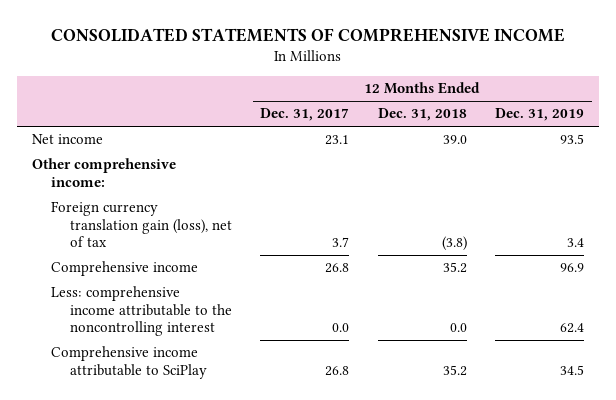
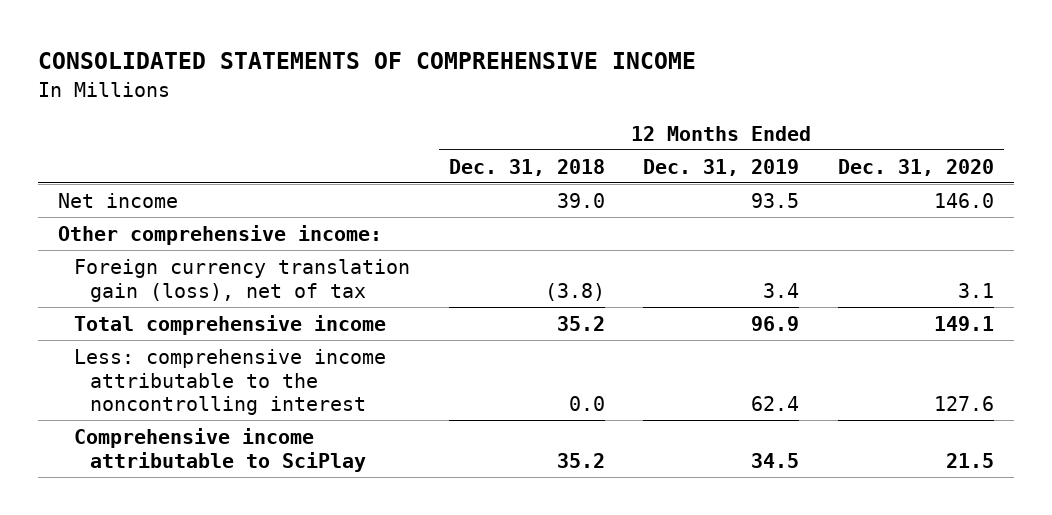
- | 12 Months Ended Dec. 31, 2017 | 12 Months Ended Dec. 31, 2018 | 12 Months Ended Dec. 31, 2019
+ | 12 Months Ended Dec. 31, 2018 | 12 Months Ended Dec. 31, 2019 | 12 Months Ended Dec. 31, 2020
- Comprehensive income | 26.8 | 35.2 | 96.9
+ Total comprehensive income | 35.2 | 96.9 | 149.1

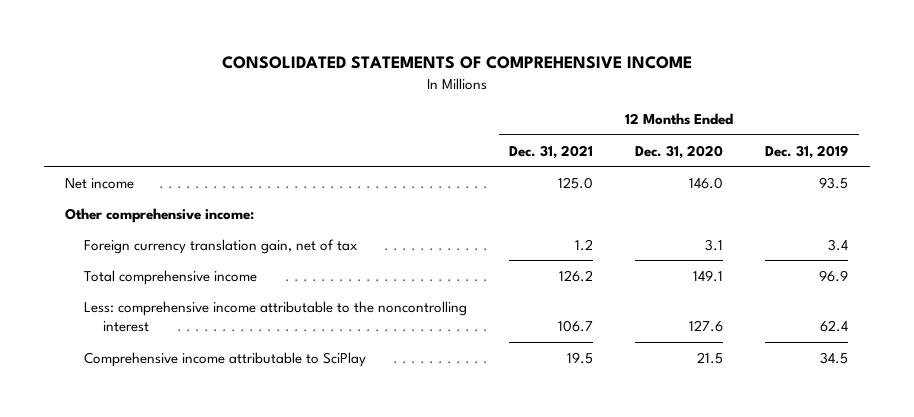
- | 12 Months Ended Dec. 31, 2018 | 12 Months Ended Dec. 31, 2019 | 12 Months Ended Dec. 31, 2020
+ | 12 Months Ended Dec. 31, 2021 | 12 Months Ended Dec. 31, 2020 | 12 Months Ended Dec. 31, 2019
- Foreign currency translation gain (loss), net of tax | (3.8) | 3.4 | 3.1
+ Foreign currency translation gain, net of tax | 1.2 | 3.1 | 3.4

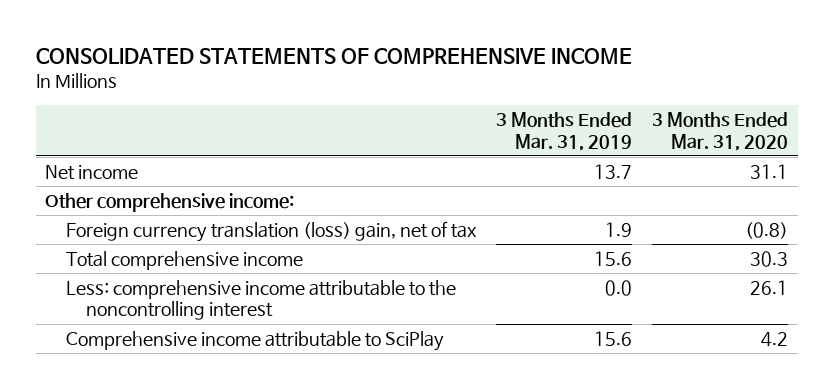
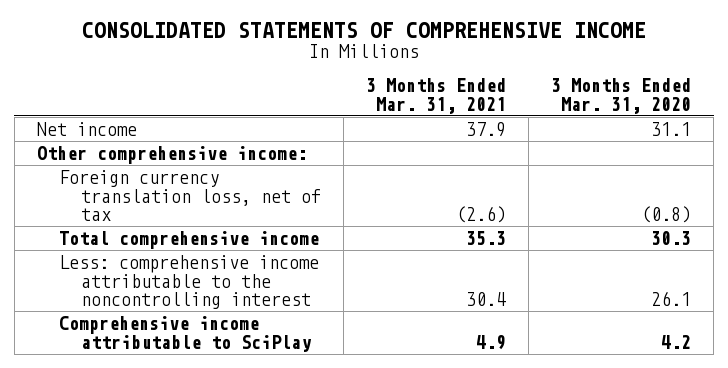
- | 3 Months Ended Mar. 31, 2019 | 3 Months Ended Mar. 31, 2020
+ | 3 Months Ended Mar. 31, 2021 | 3 Months Ended Mar. 31, 2020
- Foreign currency translation (loss) gain, net of tax | 1.9 | (0.8)
+ Foreign currency translation loss, net of tax | (2.6) | (0.8)

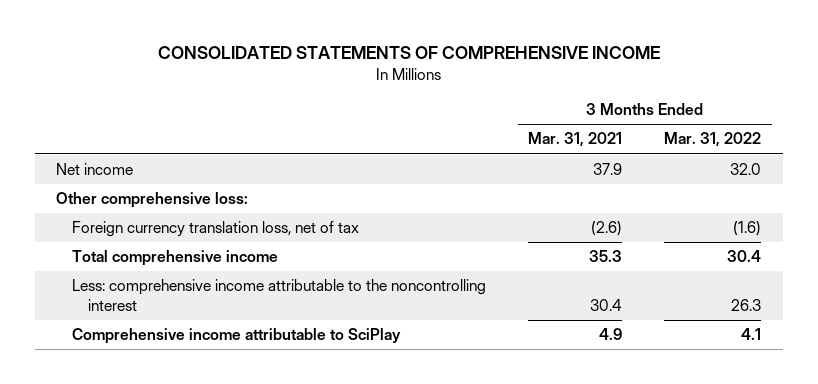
- | 3 Months Ended Mar. 31, 2021 | 3 Months Ended Mar. 31, 2020
+ | 3 Months Ended Mar. 31, 2021 | 3 Months Ended Mar. 31, 2022
- Other comprehensive income:
+ Other comprehensive loss:

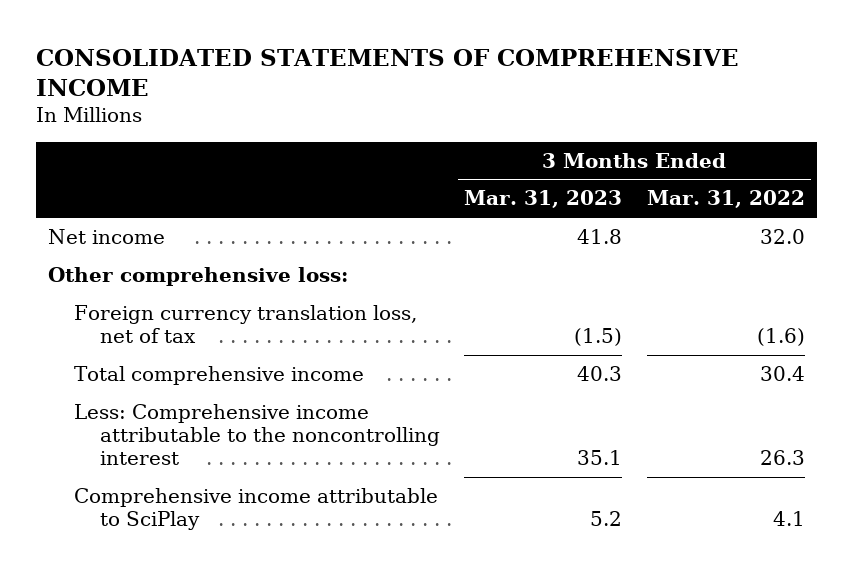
- | 3 Months Ended Mar. 31, 2021 | 3 Months Ended Mar. 31, 2022
+ | 3 Months Ended Mar. 31, 2023 | 3 Months Ended Mar. 31, 2022
- Less: comprehensive income attributable to the noncontrolling interest | 30.4 | 26.3
+ Less: Comprehensive income attributable to the noncontrolling interest | 35.1 | 26.3

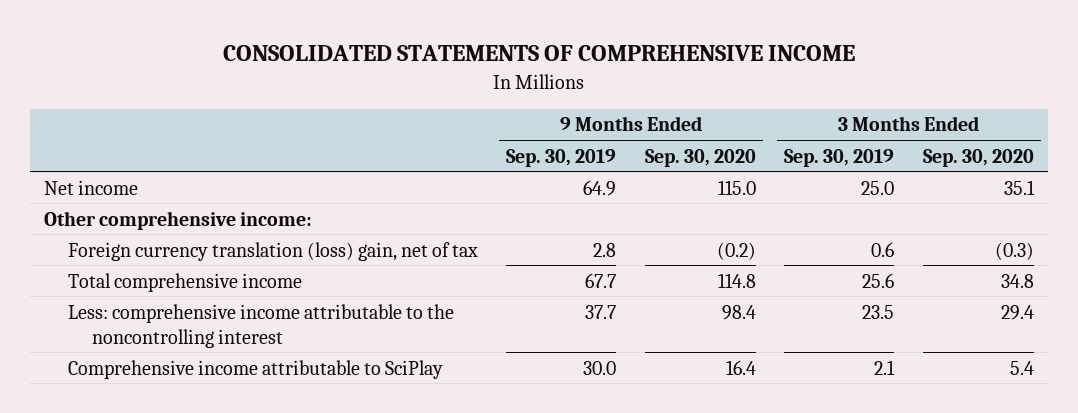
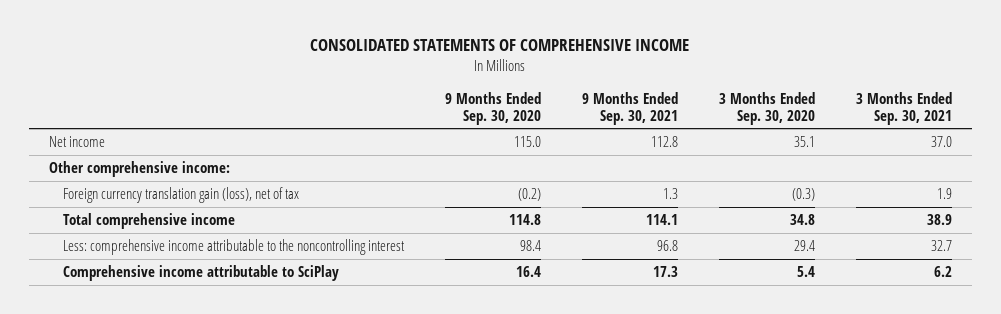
- | 9 Months Ended Sep. 30, 2019 | 9 Months Ended Sep. 30, 2020 | 3 Months Ended Sep. 30, 2019 | 3 Months Ended Sep. 30, 2020
+ | 9 Months Ended Sep. 30, 2020 | 9 Months Ended Sep. 30, 2021 | 3 Months Ended Sep. 30, 2020 | 3 Months Ended Sep. 30, 2021
- Foreign currency translation (loss) gain, net of tax | 2.8 | (0.2) | 0.6 | (0.3)
+ Foreign currency translation gain (loss), net of tax | (0.2) | 1.3 | (0.3) | 1.9

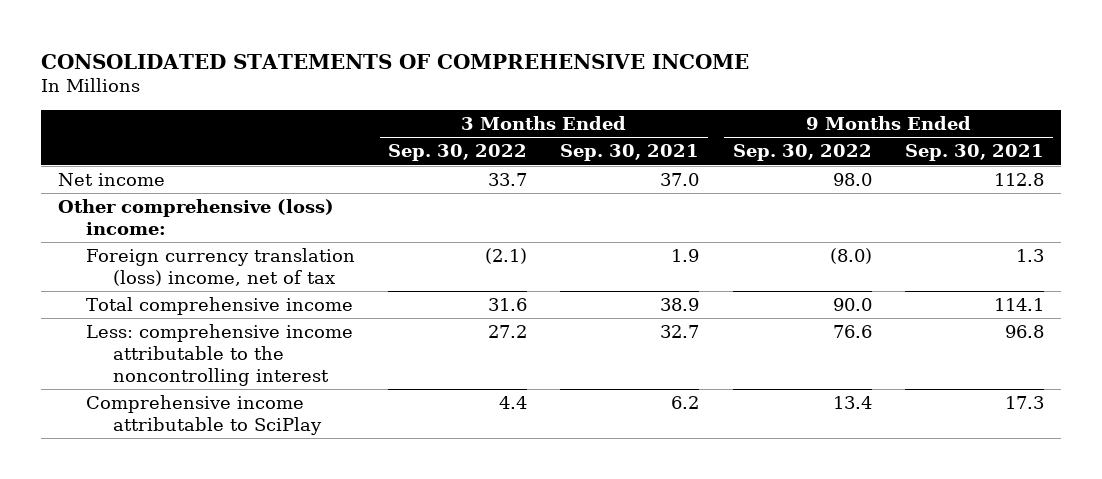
- | 9 Months Ended Sep. 30, 2020 | 9 Months Ended Sep. 30, 2021 | 3 Months Ended Sep. 30, 2020 | 3 Months Ended Sep. 30, 2021
+ | 3 Months Ended Sep. 30, 2022 | 3 Months Ended Sep. 30, 2021 | 9 Months Ended Sep. 30, 2022 | 9 Months Ended Sep. 30, 2021
- Other comprehensive income:
- Foreign currency translation gain (loss), net of tax | (0.2) | 1.3 | (0.3) | 1.9
+ Other comprehensive (loss) income:
+ Foreign currency translation (loss) income, net of tax | (2.1) | 1.9 | (8.0) | 1.3

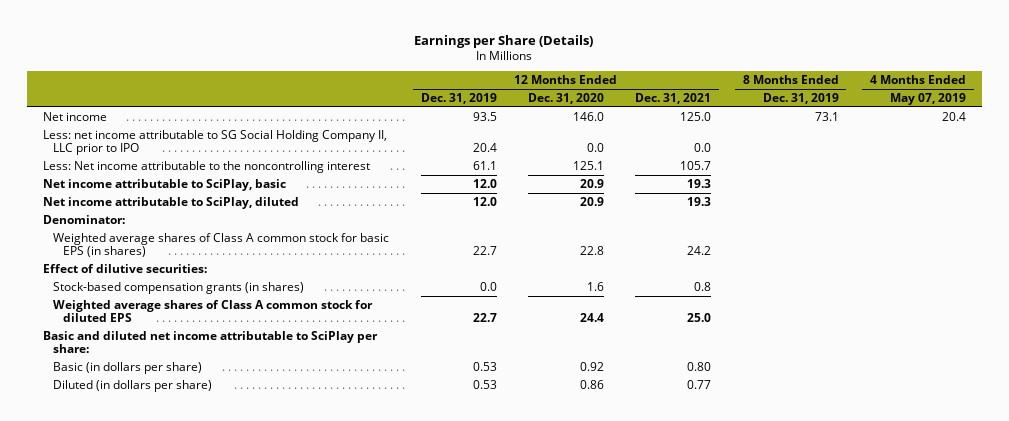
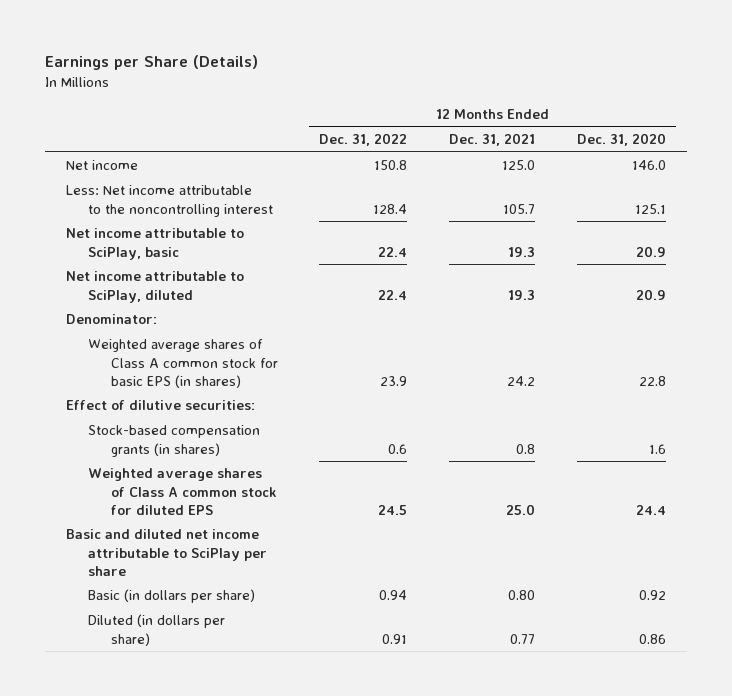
- | 12 Months Ended Dec. 31, 2019 | 12 Months Ended Dec. 31, 2020 | 12 Months Ended Dec. 31, 2021 | 8 Months Ended Dec. 31, 2019 | 4 Months Ended May 07, 2019
+ | 12 Months Ended Dec. 31, 2022 | 12 Months Ended Dec. 31, 2021 | 12 Months Ended Dec. 31, 2020
- Less: net income attributable to SG Social Holding Company II, LLC prior to IPO | 20.4 | 0.0 | 0.0 | |
- Basic and diluted net income attributable to SciPlay per share:
+ Basic and diluted net income attributable to SciPlay per share

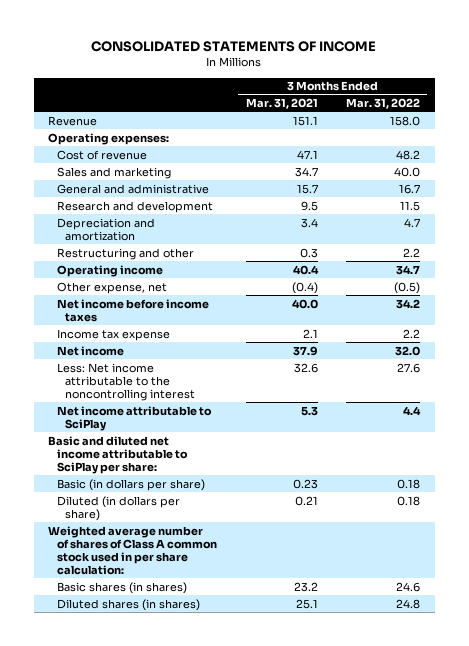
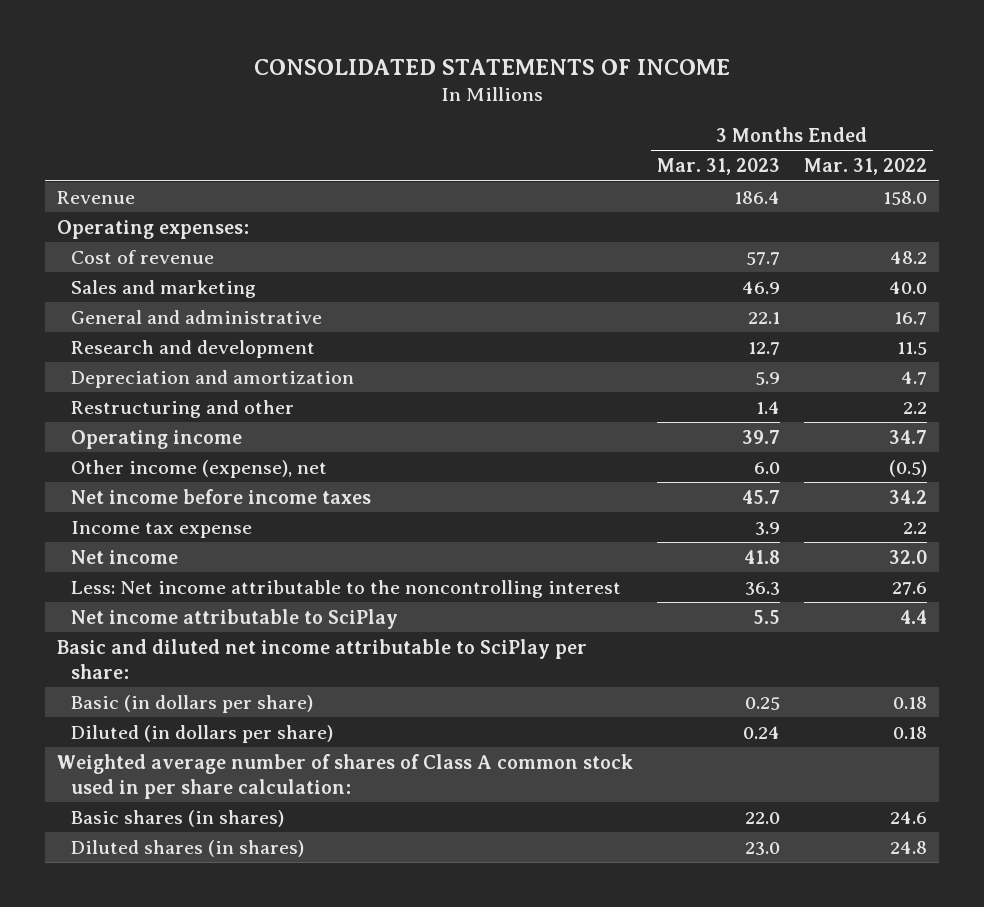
- | 3 Months Ended Mar. 31, 2021 | 3 Months Ended Mar. 31, 2022
+ | 3 Months Ended Mar. 31, 2023 | 3 Months Ended Mar. 31, 2022
- Other expense, net | (0.4) | (0.5)
+ Other income (expense), net | 6.0 | (0.5)

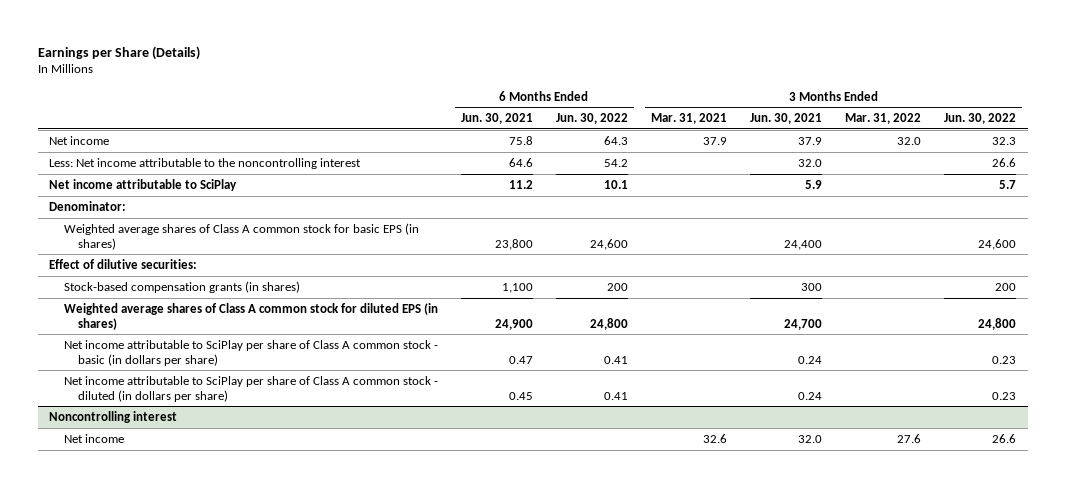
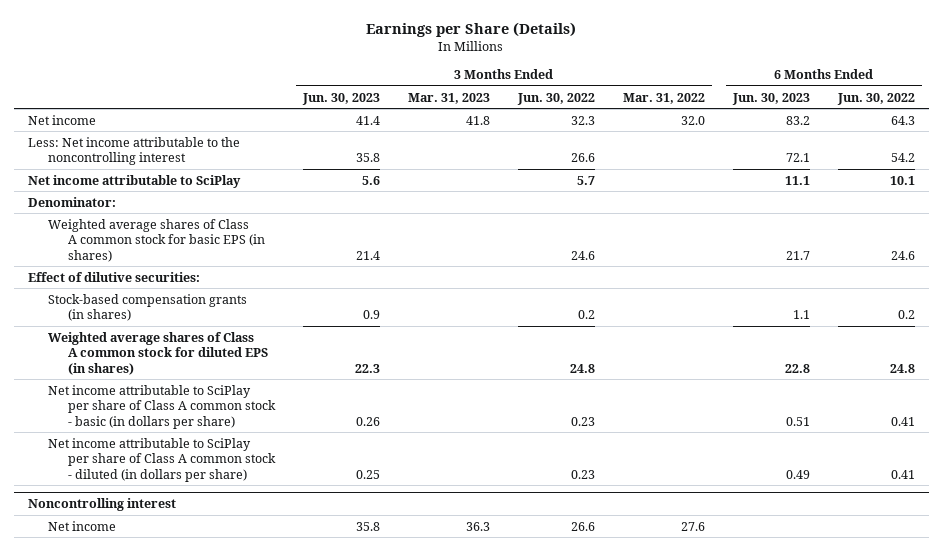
- | 6 Months Ended Jun. 30, 2021 | 6 Months Ended Jun. 30, 2022 | 3 Months Ended Mar. 31, 2021 | 3 Months Ended Jun. 30, 2021 | 3 Months Ended Mar. 31, 2022 | 3 Months Ended Jun. 30, 2022
+ | 3 Months Ended Jun. 30, 2023 | 3 Months Ended Mar. 31, 2023 | 3 Months Ended Jun. 30, 2022 | 3 Months Ended Mar. 31, 2022 | 6 Months Ended Jun. 30, 2023 | 6 Months Ended Jun. 30, 2022
- Weighted average shares of Class A common stock for basic EPS (in shares) | 23,800 | 24,600 | | 24,400 | | 24,600
+ Weighted average shares of Class A common stock for basic EPS (in shares) | 21.4 | | 24.6 | | 21.7 | 24.6
- Stock-based compensation grants (in shares) | 1,100 | 200 | | 300 | | 200
- Weighted average shares of Class A common stock for diluted EPS (in shares) | 24,900 | 24,800 | | 24,700 | | 24,800
+ Stock-based compensation grants (in shares) | 0.9 | | 0.2 | | 1.1 | 0.2
+ Weighted average shares of Class A common stock for diluted EPS (in shares) | 22.3 | | 24.8 | | 22.8 | 24.8

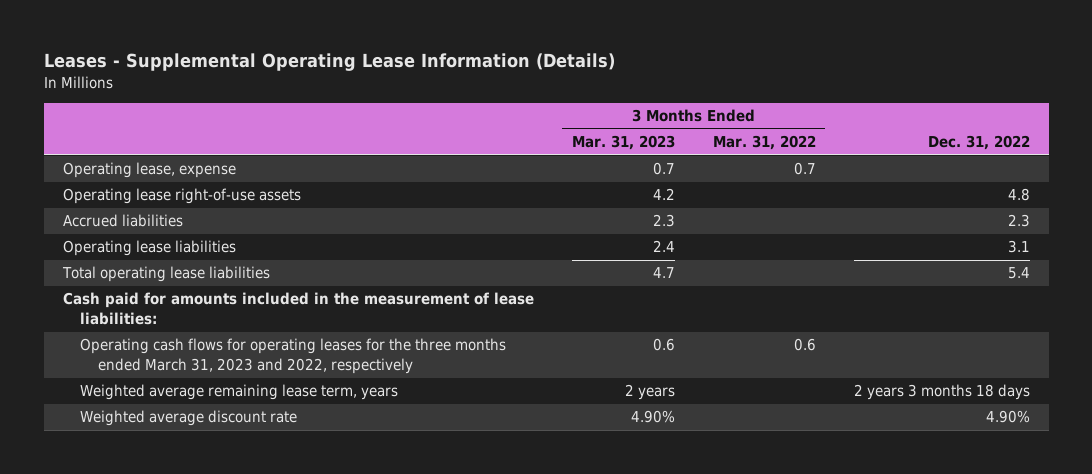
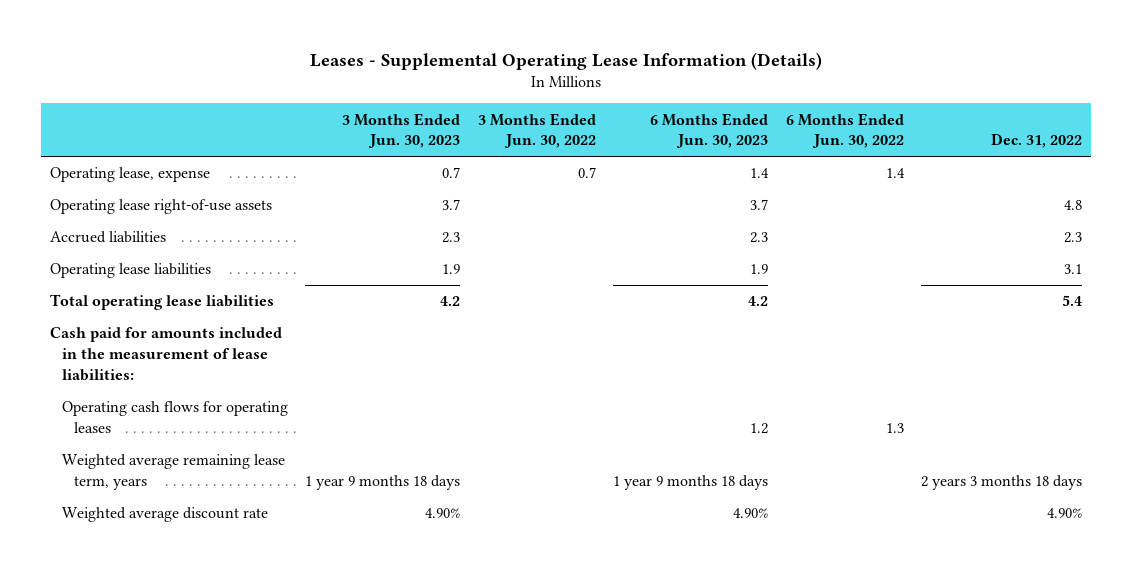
- | 3 Months Ended Mar. 31, 2023 | 3 Months Ended Mar. 31, 2022 | Dec. 31, 2022
+ | 3 Months Ended Jun. 30, 2023 | 3 Months Ended Jun. 30, 2022 | 6 Months Ended Jun. 30, 2023 | 6 Months Ended Jun. 30, 2022 | Dec. 31, 2022
- Operating cash flows for operating leases for the three months ended March 31, 2023 and 2022, respectively | 0.6 | 0.6 |
+ Operating cash flows for operating leases | | | 1.2 | 1.3 |

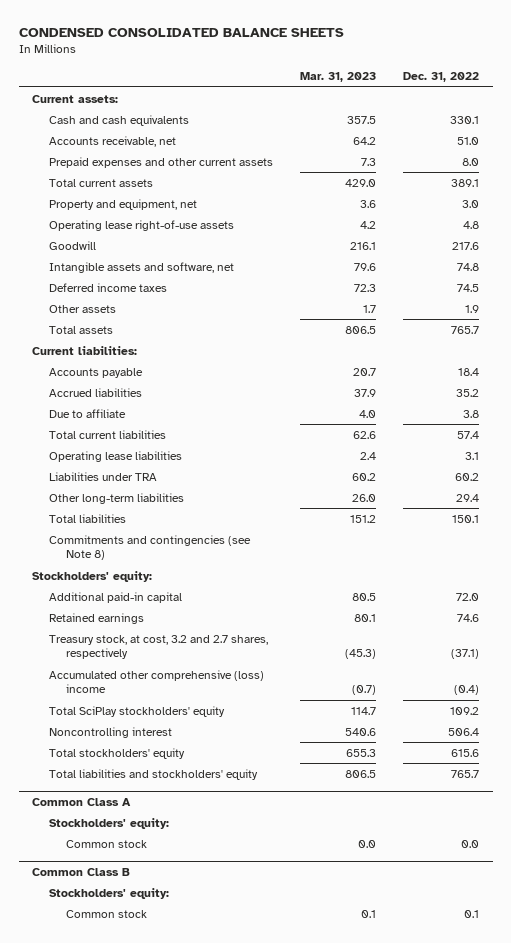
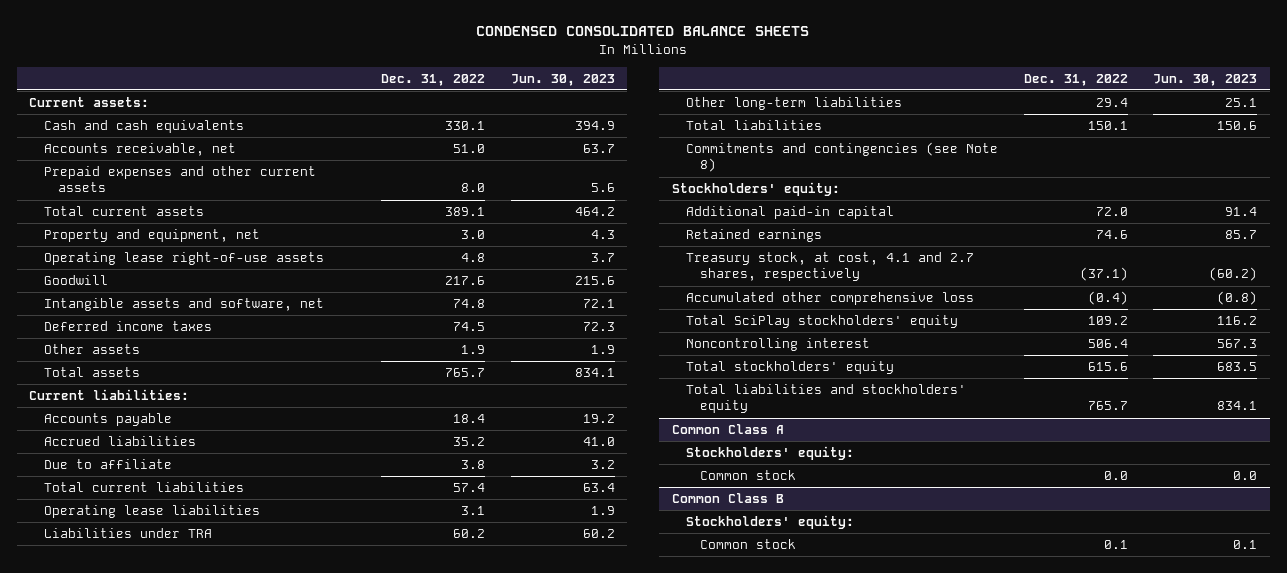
- | Mar. 31, 2023 | Dec. 31, 2022
+ | Dec. 31, 2022 | Jun. 30, 2023
- Treasury stock, at cost, 3.2 and 2.7 shares, respectively | (45.3) | (37.1)
- Accumulated other comprehensive (loss) income | (0.7) | (0.4)
+ Treasury stock, at cost, 4.1 and 2.7 shares, respectively | (37.1) | (60.2)
+ Accumulated other comprehensive loss | (0.4) | (0.8)

